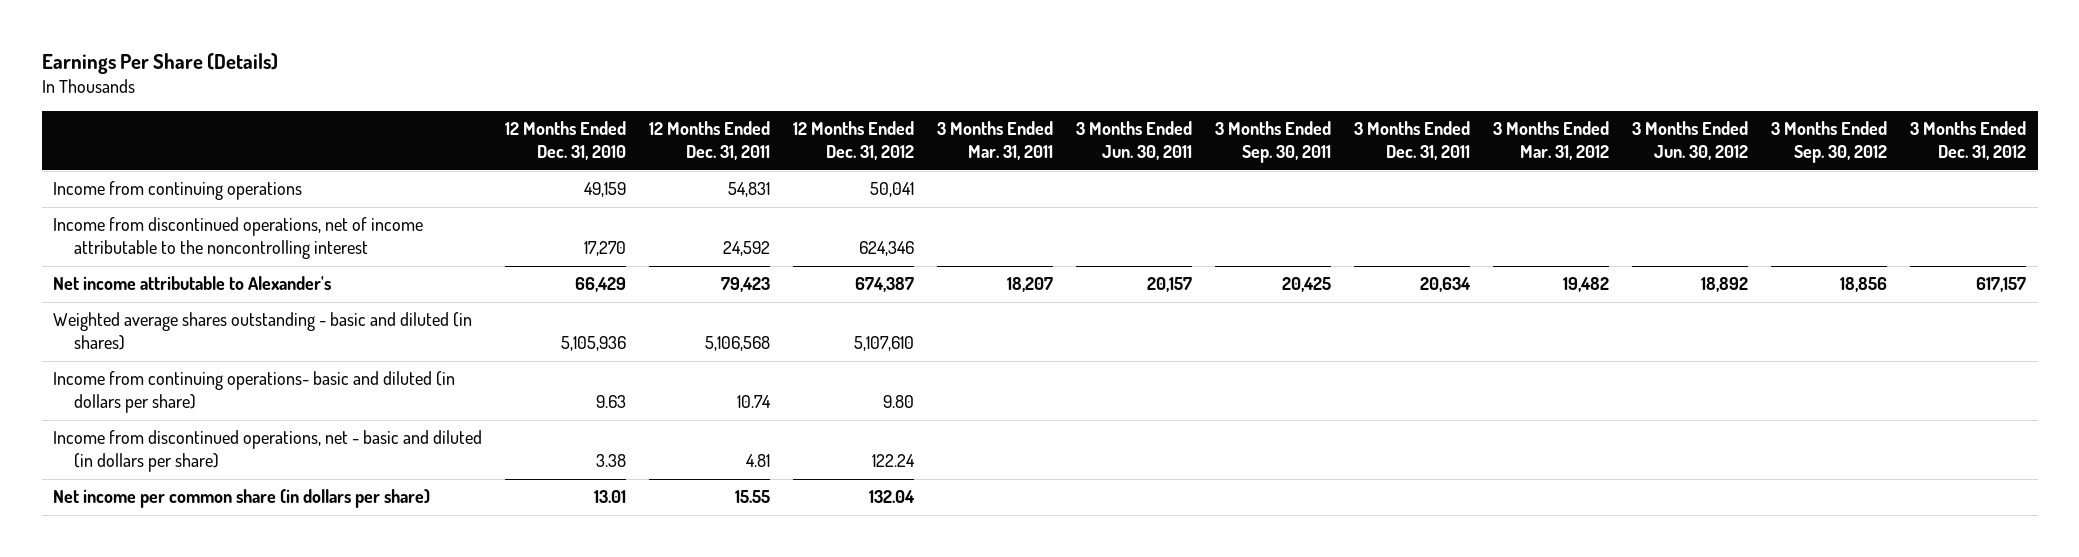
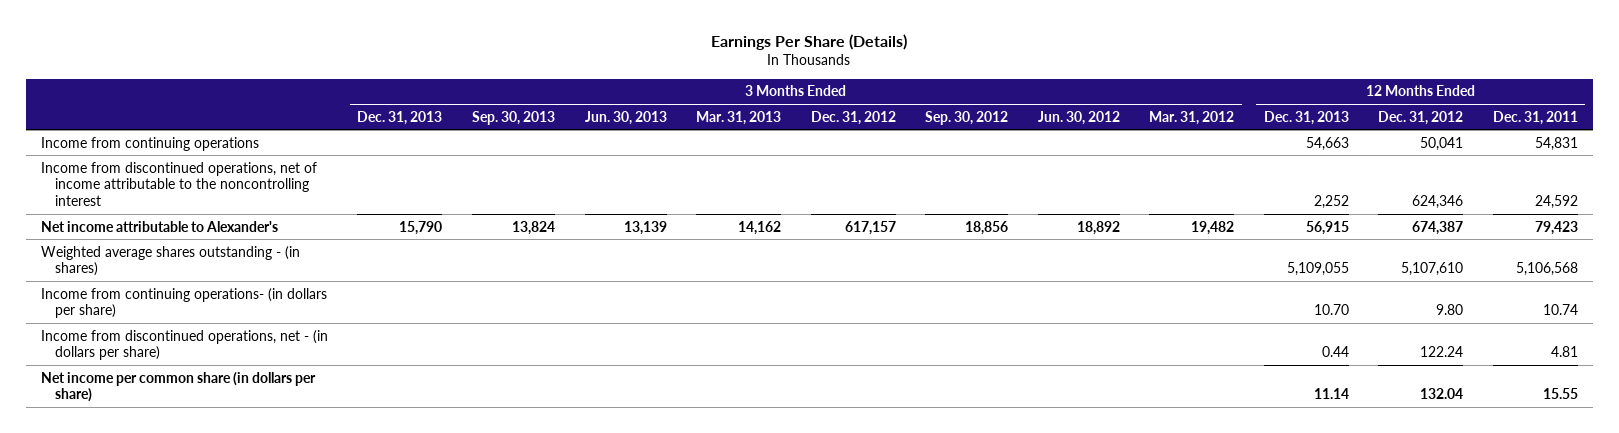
- | 12 Months Ended Dec. 31, 2010 | 12 Months Ended Dec. 31, 2011 | 12 Months Ended Dec. 31, 2012 | 3 Months Ended Mar. 31, 2011 | 3 Months Ended Jun. 30, 2011 | 3 Months Ended Sep. 30, 2011 | 3 Months Ended Dec. 31, 2011 | 3 Months Ended Mar. 31, 2012 | 3 Months Ended Jun. 30, 2012 | 3 Months Ended Sep. 30, 2012 | 3 Months Ended Dec. 31, 2012
+ | 3 Months Ended Dec. 31, 2013 | 3 Months Ended Sep. 30, 2013 | 3 Months Ended Jun. 30, 2013 | 3 Months Ended Mar. 31, 2013 | 3 Months Ended Dec. 31, 2012 | 3 Months Ended Sep. 30, 2012 | 3 Months Ended Jun. 30, 2012 | 3 Months Ended Mar. 31, 2012 | 12 Months Ended Dec. 31, 2013 | 12 Months Ended Dec. 31, 2012 | 12 Months Ended Dec. 31, 2011
- Weighted average shares outstanding - basic and diluted (in shares) | 5,105,936 | 5,106,568 | 5,107,610 | | | | | | | |
- Income from continuing operations- basic and diluted (in dollars per share) | 9.63 | 10.74 | 9.80 | | | | | | | |
- Income from discontinued operations, net - basic and diluted (in dollars per share) | 3.38 | 4.81 | 122.24 | | | | | | | |
+ Weighted average shares outstanding - (in shares) | | | | | | | | | 5,109,055 | 5,107,610 | 5,106,568
+ Income from continuing operations- (in dollars per share) | | | | | | | | | 10.70 | 9.80 | 10.74
+ Income from discontinued operations, net - (in dollars per share) | | | | | | | | | 0.44 | 122.24 | 4.81

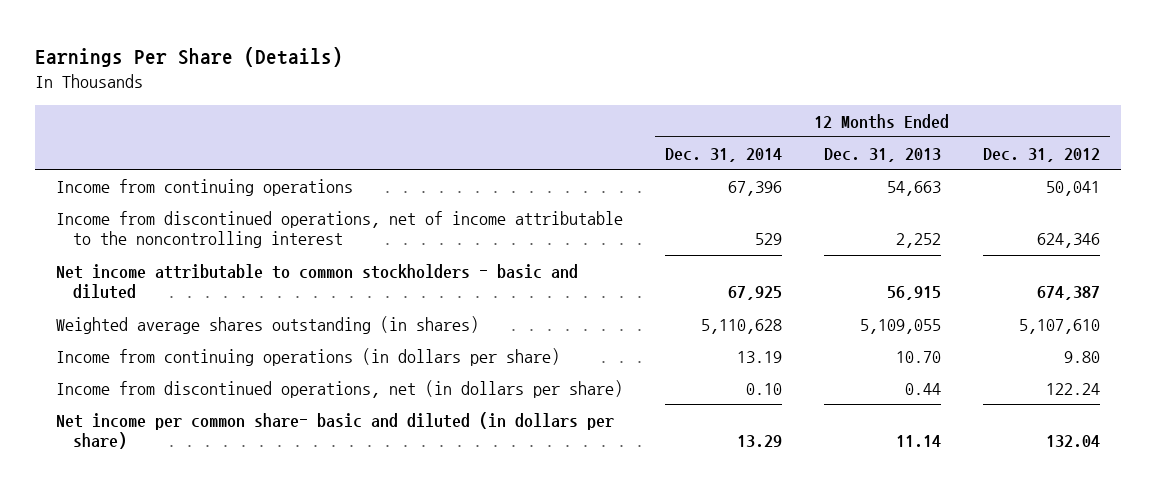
- | 3 Months Ended Dec. 31, 2013 | 3 Months Ended Sep. 30, 2013 | 3 Months Ended Jun. 30, 2013 | 3 Months Ended Mar. 31, 2013 | 3 Months Ended Dec. 31, 2012 | 3 Months Ended Sep. 30, 2012 | 3 Months Ended Jun. 30, 2012 | 3 Months Ended Mar. 31, 2012 | 12 Months Ended Dec. 31, 2013 | 12 Months Ended Dec. 31, 2012 | 12 Months Ended Dec. 31, 2011
+ | 12 Months Ended Dec. 31, 2014 | 12 Months Ended Dec. 31, 2013 | 12 Months Ended Dec. 31, 2012
- Net income attributable to Alexander's | 15,790 | 13,824 | 13,139 | 14,162 | 617,157 | 18,856 | 18,892 | 19,482 | 56,915 | 674,387 | 79,423
- Weighted average shares outstanding - (in shares) | | | | | | | | | 5,109,055 | 5,107,610 | 5,106,568
- Income from continuing operations- (in dollars per share) | | | | | | | | | 10.70 | 9.80 | 10.74
- Income from discontinued operations, net - (in dollars per share) | | | | | | | | | 0.44 | 122.24 | 4.81
- Net income per common share (in dollars per share) | | | | | | | | | 11.14 | 132.04 | 15.55
+ Net income attributable to common stockholders - basic and diluted | 67,925 | 56,915 | 674,387
+ Weighted average shares outstanding (in shares) | 5,110,628 | 5,109,055 | 5,107,610
+ Income from continuing operations (in dollars per share) | 13.19 | 10.70 | 9.80
+ Income from discontinued operations, net (in dollars per share) | 0.10 | 0.44 | 122.24
+ Net income per common share- basic and diluted (in dollars per share) | 13.29 | 11.14 | 132.04

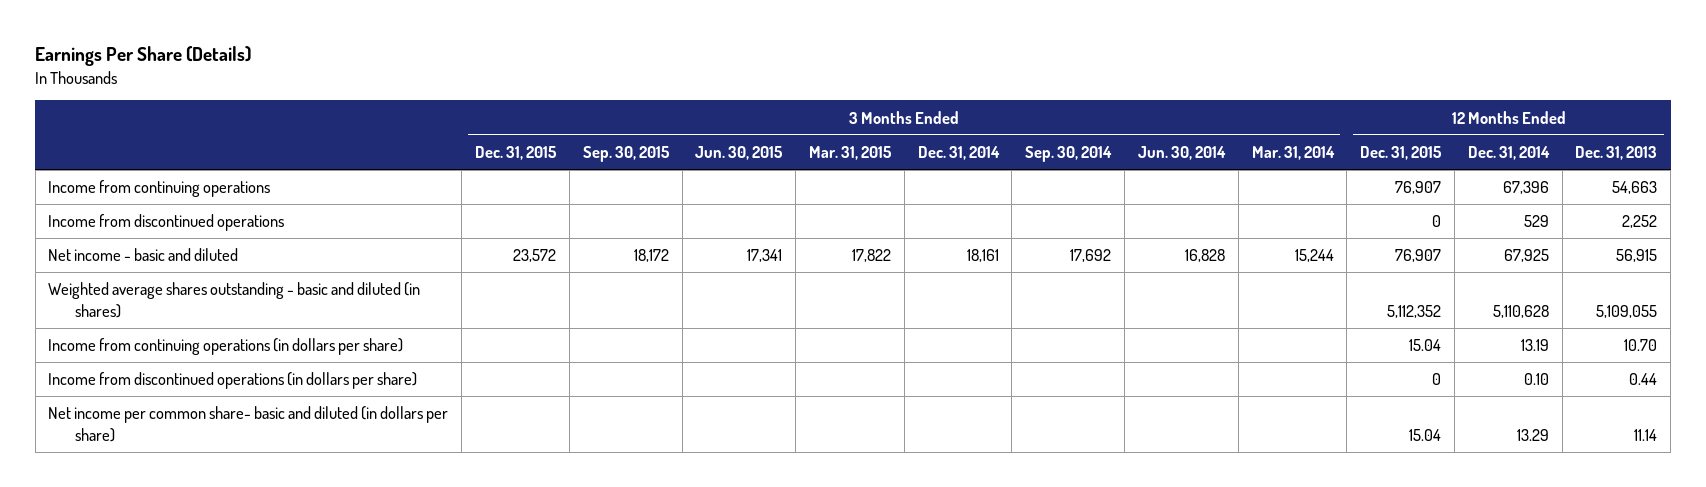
- | 12 Months Ended Dec. 31, 2014 | 12 Months Ended Dec. 31, 2013 | 12 Months Ended Dec. 31, 2012
+ | 3 Months Ended Dec. 31, 2015 | 3 Months Ended Sep. 30, 2015 | 3 Months Ended Jun. 30, 2015 | 3 Months Ended Mar. 31, 2015 | 3 Months Ended Dec. 31, 2014 | 3 Months Ended Sep. 30, 2014 | 3 Months Ended Jun. 30, 2014 | 3 Months Ended Mar. 31, 2014 | 12 Months Ended Dec. 31, 2015 | 12 Months Ended Dec. 31, 2014 | 12 Months Ended Dec. 31, 2013
- Income from discontinued operations, net of income attributable to the noncontrolling interest | 529 | 2,252 | 624,346
- Net income attributable to common stockholders - basic and diluted | 67,925 | 56,915 | 674,387
- Weighted average shares outstanding (in shares) | 5,110,628 | 5,109,055 | 5,107,610
+ Income from discontinued operations | | | | | | | | | 0 | 529 | 2,252
+ Net income - basic and diluted | 23,572 | 18,172 | 17,341 | 17,822 | 18,161 | 17,692 | 16,828 | 15,244 | 76,907 | 67,925 | 56,915
+ Weighted average shares outstanding - basic and diluted (in shares) | | | | | | | | | 5,112,352 | 5,110,628 | 5,109,055
- Income from discontinued operations, net (in dollars per share) | 0.10 | 0.44 | 122.24
+ Income from discontinued operations (in dollars per share) | | | | | | | | | 0 | 0.10 | 0.44

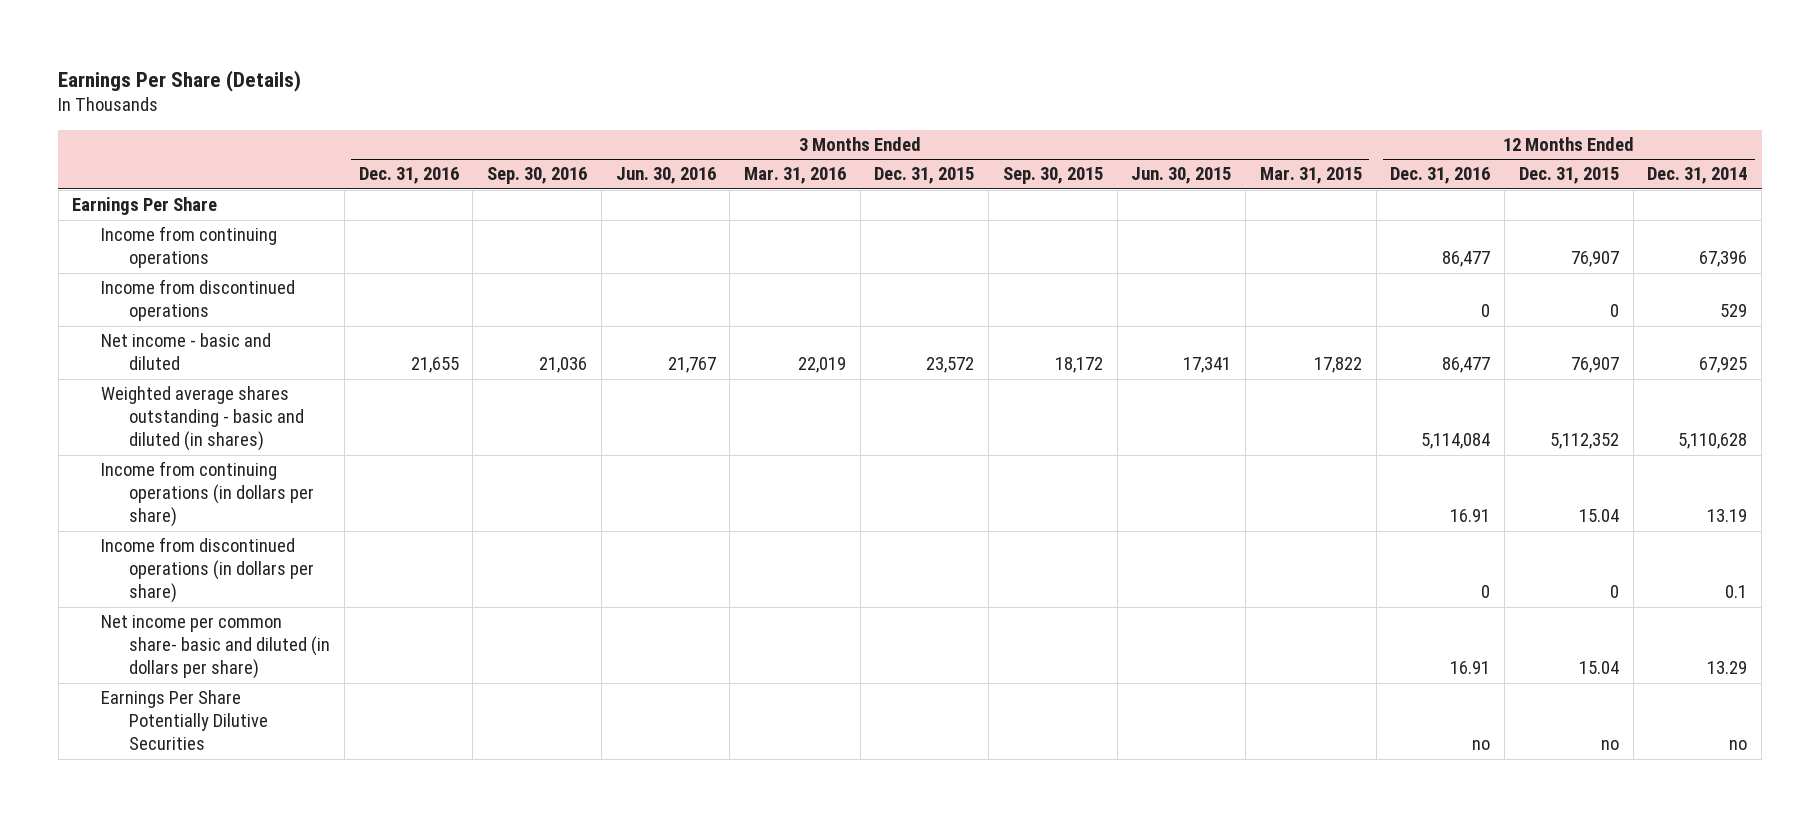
- | 3 Months Ended Dec. 31, 2015 | 3 Months Ended Sep. 30, 2015 | 3 Months Ended Jun. 30, 2015 | 3 Months Ended Mar. 31, 2015 | 3 Months Ended Dec. 31, 2014 | 3 Months Ended Sep. 30, 2014 | 3 Months Ended Jun. 30, 2014 | 3 Months Ended Mar. 31, 2014 | 12 Months Ended Dec. 31, 2015 | 12 Months Ended Dec. 31, 2014 | 12 Months Ended Dec. 31, 2013
+ | 3 Months Ended Dec. 31, 2016 | 3 Months Ended Sep. 30, 2016 | 3 Months Ended Jun. 30, 2016 | 3 Months Ended Mar. 31, 2016 | 3 Months Ended Dec. 31, 2015 | 3 Months Ended Sep. 30, 2015 | 3 Months Ended Jun. 30, 2015 | 3 Months Ended Mar. 31, 2015 | 12 Months Ended Dec. 31, 2016 | 12 Months Ended Dec. 31, 2015 | 12 Months Ended Dec. 31, 2014
+ Earnings Per Share
- Income from discontinued operations (in dollars per share) | | | | | | | | | 0 | 0.10 | 0.44
+ Income from discontinued operations (in dollars per share) | | | | | | | | | 0 | 0 | 0.1
+ Earnings Per Share Potentially Dilutive Securities | | | | | | | | | no | no | no

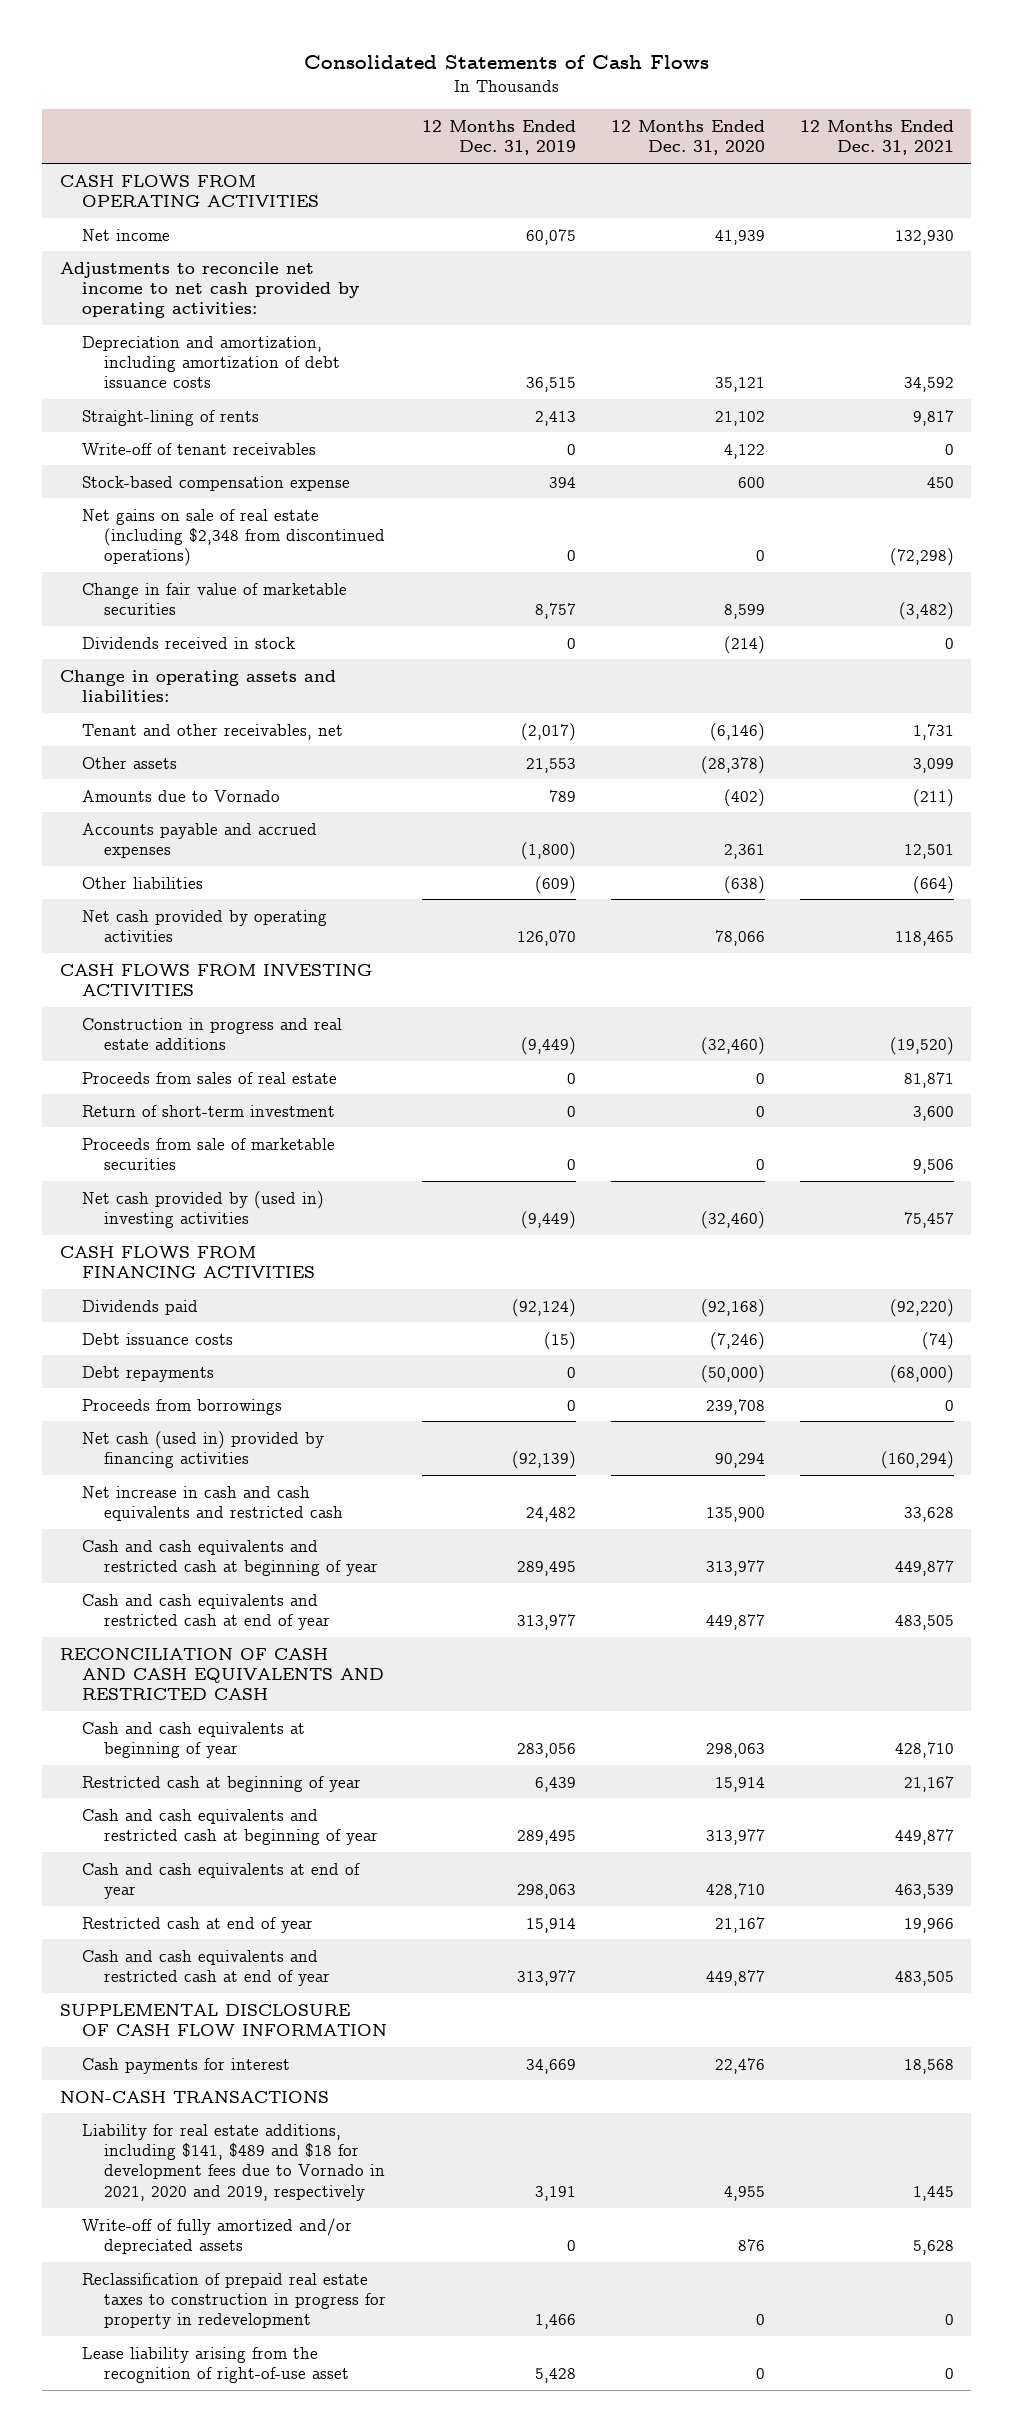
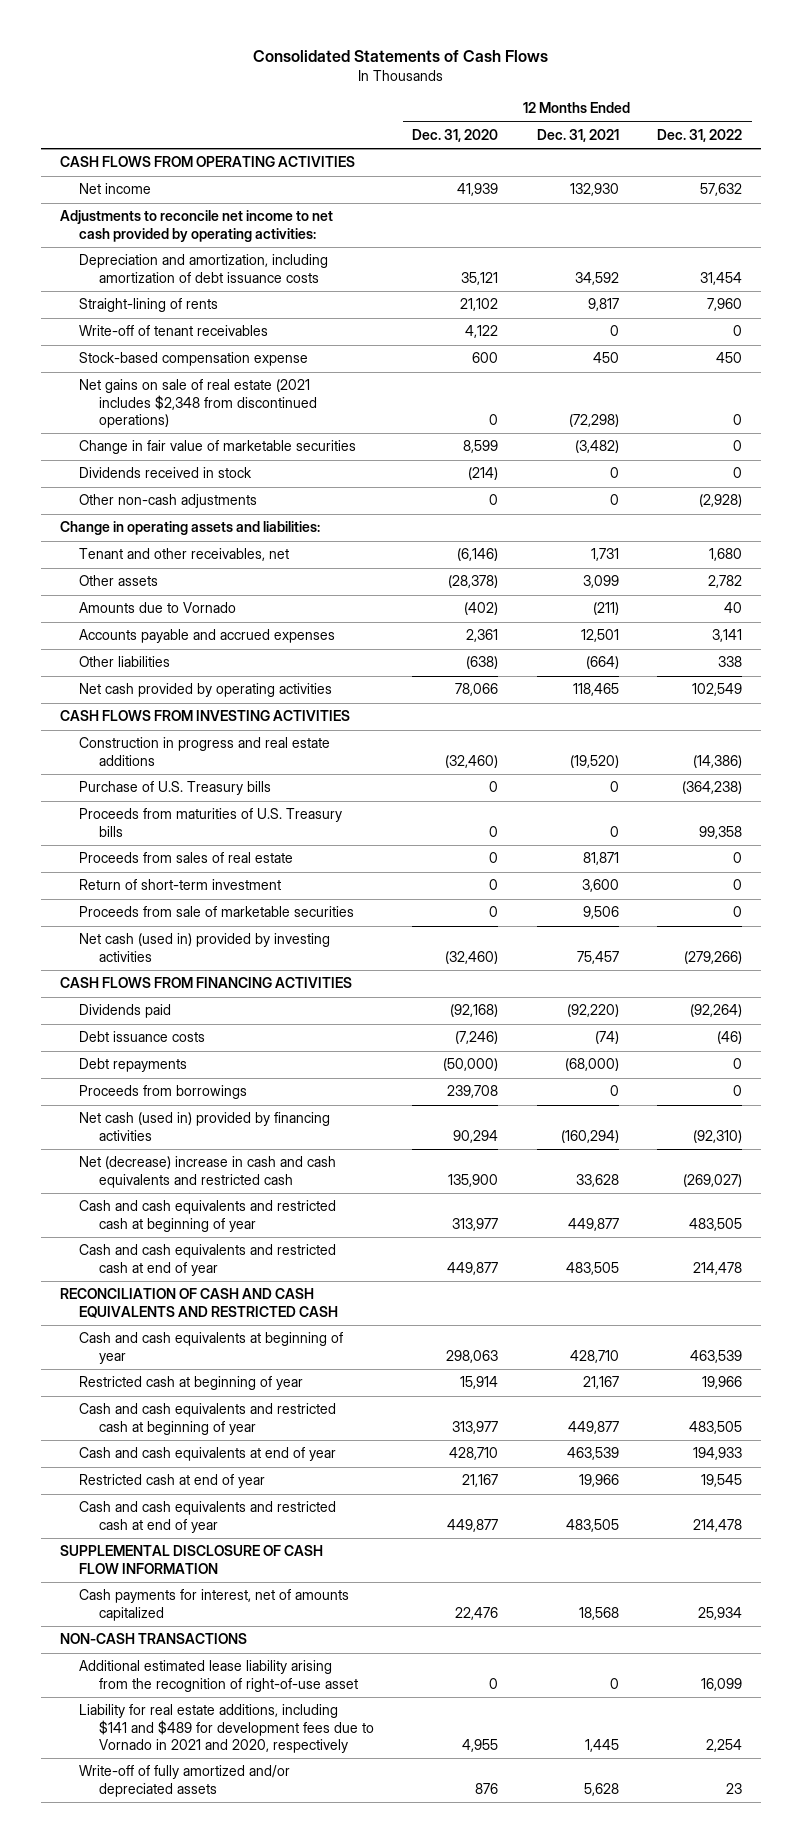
- | 12 Months Ended Dec. 31, 2019 | 12 Months Ended Dec. 31, 2020 | 12 Months Ended Dec. 31, 2021
+ | 12 Months Ended Dec. 31, 2020 | 12 Months Ended Dec. 31, 2021 | 12 Months Ended Dec. 31, 2022
- Net gains on sale of real estate (including $2,348 from discontinued operations) | 0 | 0 | (72,298)
+ Net gains on sale of real estate (2021 includes $2,348 from discontinued operations) | 0 | (72,298) | 0
+ Other non-cash adjustments | 0 | 0 | (2,928)
+ Purchase of U.S. Treasury bills | 0 | 0 | (364,238)
+ Proceeds from maturities of U.S. Treasury bills | 0 | 0 | 99,358
- Net cash provided by (used in) investing activities | (9,449) | (32,460) | 75,457
+ Net cash (used in) provided by investing activities | (32,460) | 75,457 | (279,266)
- Net increase in cash and cash equivalents and restricted cash | 24,482 | 135,900 | 33,628
+ Net (decrease) increase in cash and cash equivalents and restricted cash | 135,900 | 33,628 | (269,027)
- Cash payments for interest | 34,669 | 22,476 | 18,568
+ Cash payments for interest, net of amounts capitalized | 22,476 | 18,568 | 25,934
- Liability for real estate additions, including $141, $489 and $18 for development fees due to Vornado in 2021, 2020 and 2019, respectively | 3,191 | 4,955 | 1,445
+ Additional estimated lease liability arising from the recognition of right-of-use asset | 0 | 0 | 16,099
+ Liability for real estate additions, including $141 and $489 for development fees due to Vornado in 2021 and 2020, respectively | 4,955 | 1,445 | 2,254
- Reclassification of prepaid real estate taxes to construction in progress for property in redevelopment | 1,466 | 0 | 0
- Lease liability arising from the recognition of right-of-use asset | 5,428 | 0 | 0

